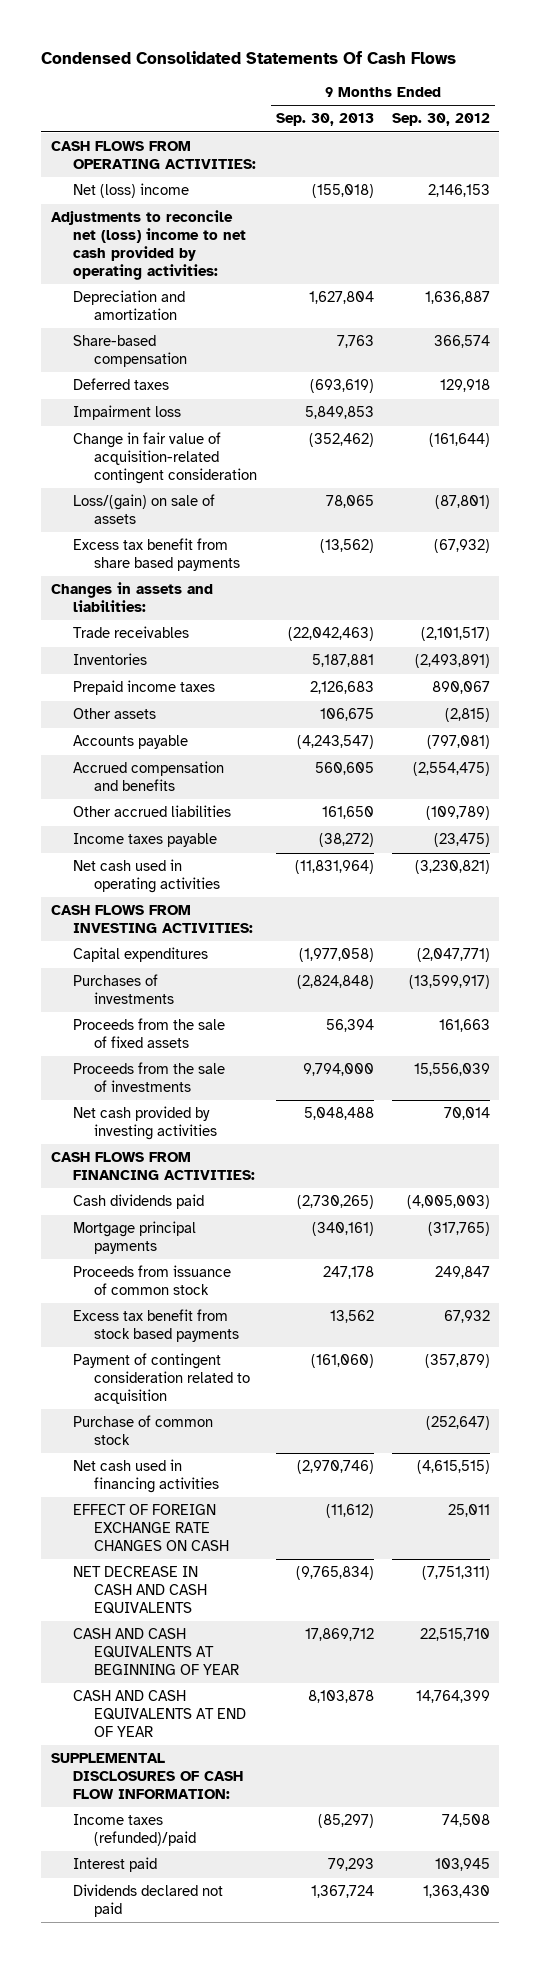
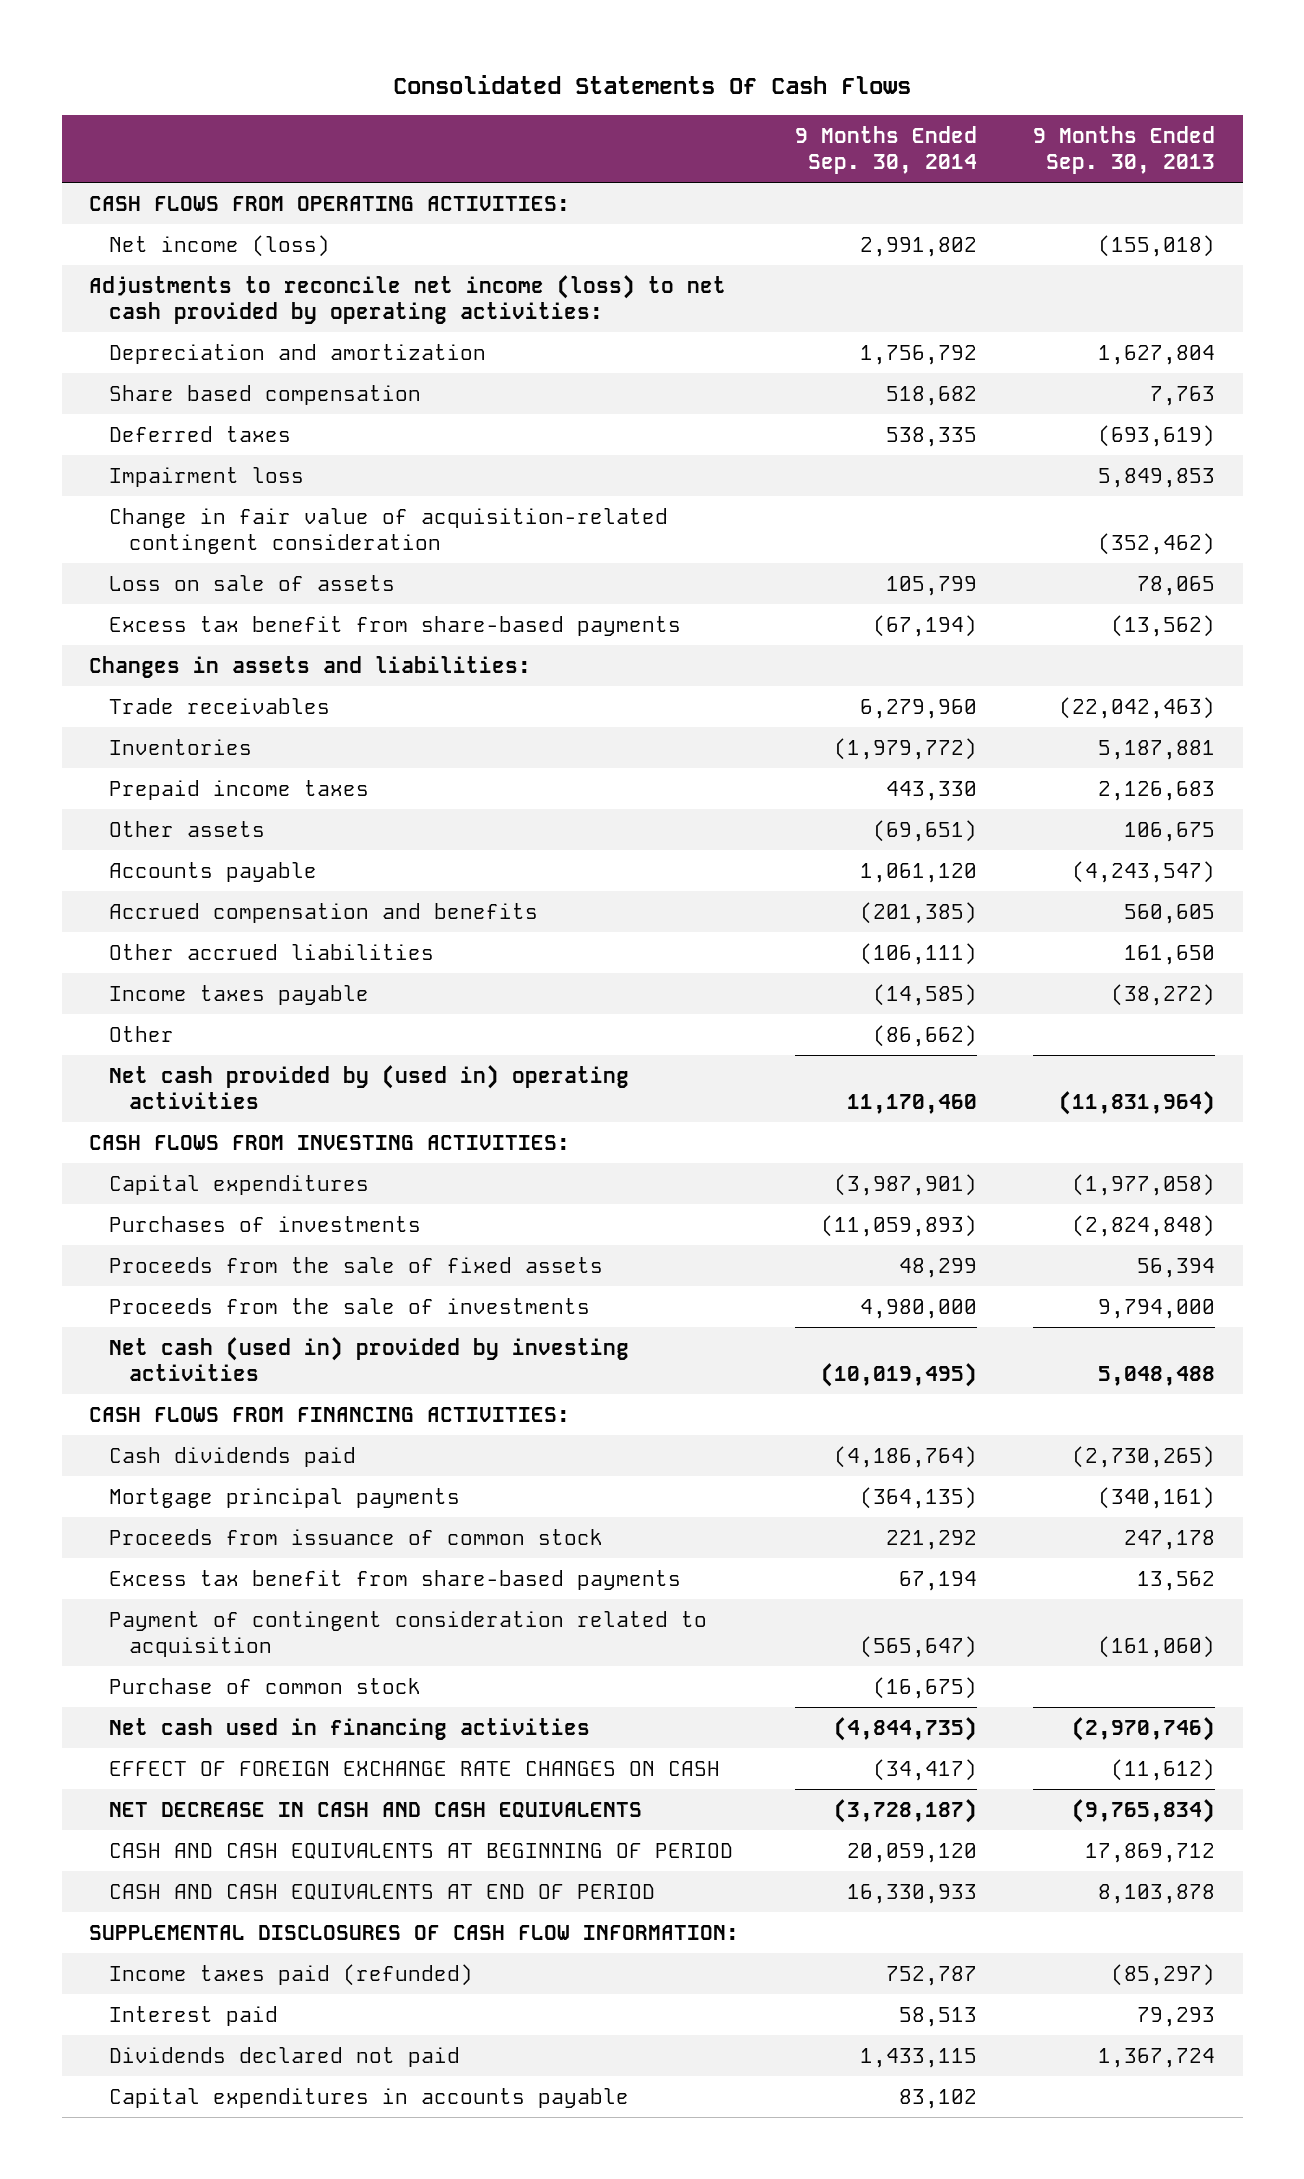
- Condensed Consolidated Statements Of Cash Flows
+ Consolidated Statements Of Cash Flows
- | 9 Months Ended Sep. 30, 2013 | 9 Months Ended Sep. 30, 2012
+ | 9 Months Ended Sep. 30, 2014 | 9 Months Ended Sep. 30, 2013
- Net (loss) income | (155,018) | 2,146,153
- Adjustments to reconcile net (loss) income to net cash provided by operating activities:
+ Net income (loss) | 2,991,802 | (155,018)
+ Adjustments to reconcile net income (loss) to net cash provided by operating activities:
- Share-based compensation | 7,763 | 366,574
+ Share based compensation | 518,682 | 7,763
- Loss/(gain) on sale of assets | 78,065 | (87,801)
- Excess tax benefit from share based payments | (13,562) | (67,932)
+ Loss on sale of assets | 105,799 | 78,065
+ Excess tax benefit from share-based payments | (67,194) | (13,562)
- Net cash used in operating activities | (11,831,964) | (3,230,821)
+ Other | (86,662) |
+ Net cash provided by (used in) operating activities | 11,170,460 | (11,831,964)
- Net cash provided by investing activities | 5,048,488 | 70,014
+ Net cash (used in) provided by investing activities | (10,019,495) | 5,048,488
- Excess tax benefit from stock based payments | 13,562 | 67,932
+ Excess tax benefit from share-based payments | 67,194 | 13,562
- CASH AND CASH EQUIVALENTS AT BEGINNING OF YEAR | 17,869,712 | 22,515,710
- CASH AND CASH EQUIVALENTS AT END OF YEAR | 8,103,878 | 14,764,399
+ CASH AND CASH EQUIVALENTS AT BEGINNING OF PERIOD | 20,059,120 | 17,869,712
+ CASH AND CASH EQUIVALENTS AT END OF PERIOD | 16,330,933 | 8,103,878
- Income taxes (refunded)/paid | (85,297) | 74,508
+ Income taxes paid (refunded) | 752,787 | (85,297)
+ Capital expenditures in accounts payable | 83,102 |

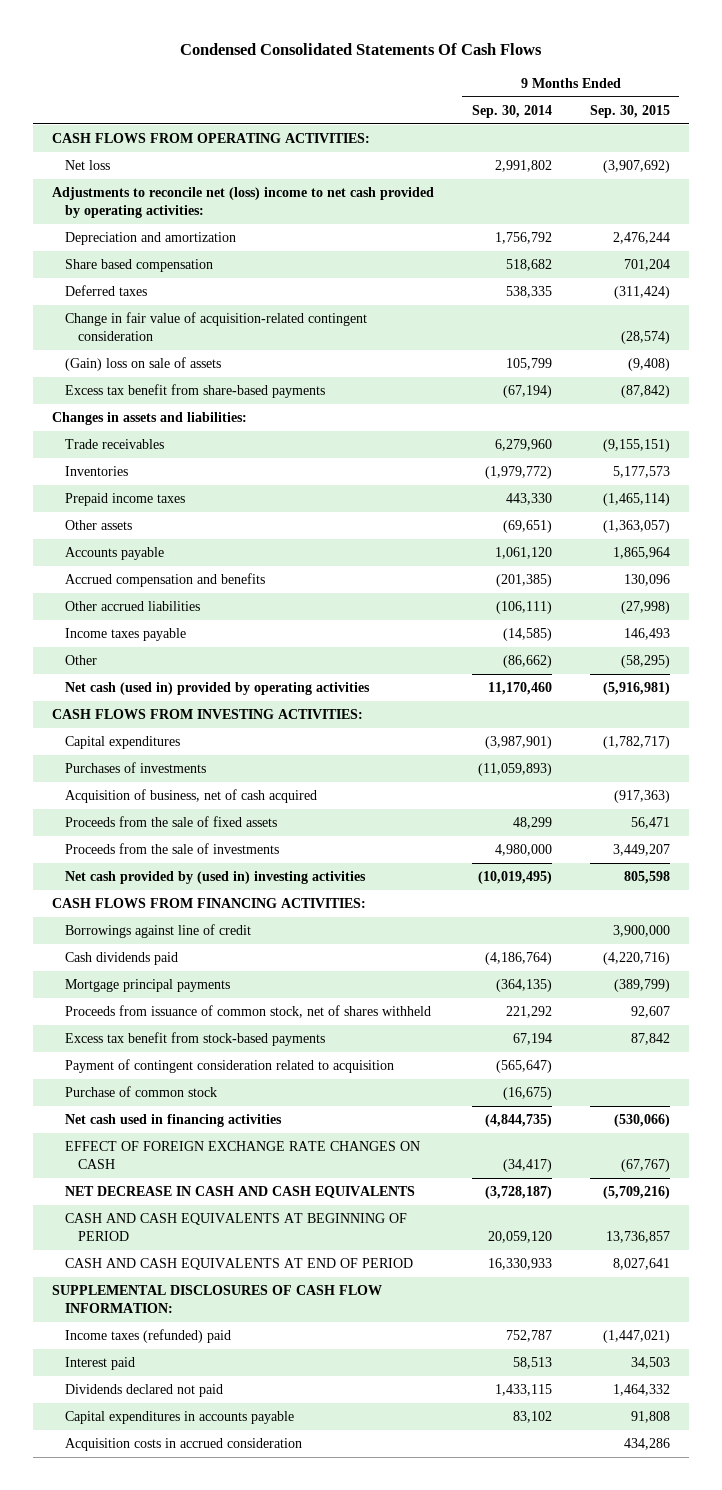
- Consolidated Statements Of Cash Flows
+ Condensed Consolidated Statements Of Cash Flows
- | 9 Months Ended Sep. 30, 2014 | 9 Months Ended Sep. 30, 2013
+ | 9 Months Ended Sep. 30, 2014 | 9 Months Ended Sep. 30, 2015
- Net income (loss) | 2,991,802 | (155,018)
- Adjustments to reconcile net income (loss) to net cash provided by operating activities:
+ Net loss | 2,991,802 | (3,907,692)
+ Adjustments to reconcile net (loss) income to net cash provided by operating activities:
- Impairment loss | | 5,849,853
- Loss on sale of assets | 105,799 | 78,065
+ (Gain) loss on sale of assets | 105,799 | (9,408)
- Net cash provided by (used in) operating activities | 11,170,460 | (11,831,964)
+ Net cash (used in) provided by operating activities | 11,170,460 | (5,916,981)
+ Acquisition of business, net of cash acquired | | (917,363)
- Net cash (used in) provided by investing activities | (10,019,495) | 5,048,488
+ Net cash provided by (used in) investing activities | (10,019,495) | 805,598
+ Borrowings against line of credit | | 3,900,000
- Proceeds from issuance of common stock | 221,292 | 247,178
- Excess tax benefit from share-based payments | 67,194 | 13,562
+ Proceeds from issuance of common stock, net of shares withheld | 221,292 | 92,607
+ Excess tax benefit from stock-based payments | 67,194 | 87,842
- Income taxes paid (refunded) | 752,787 | (85,297)
+ Income taxes (refunded) paid | 752,787 | (1,447,021)
+ Acquisition costs in accrued consideration | | 434,286

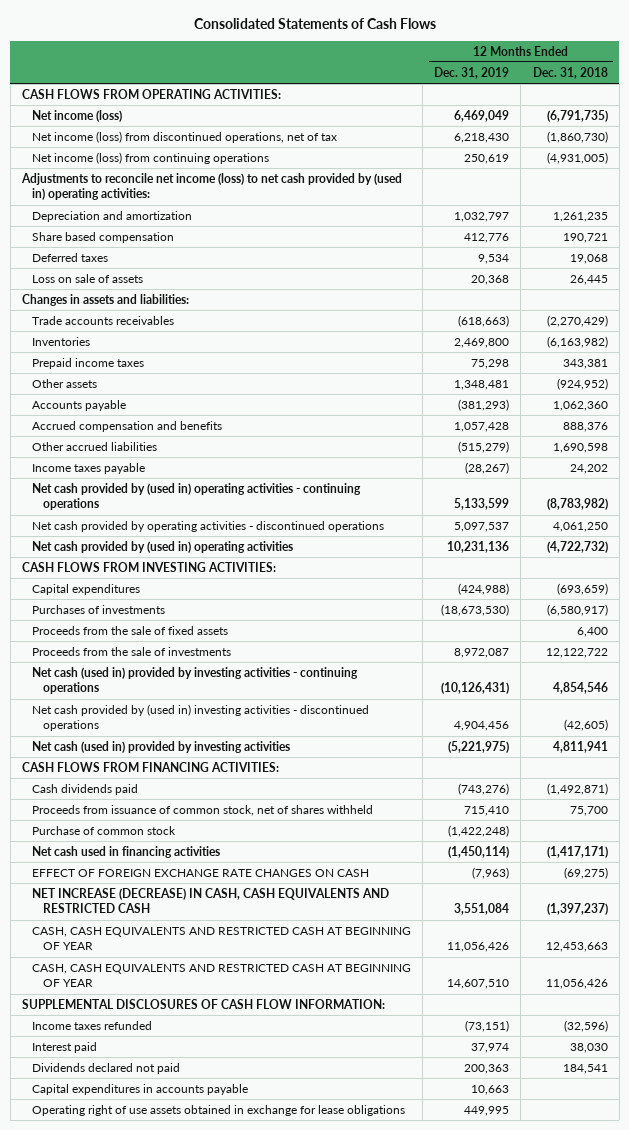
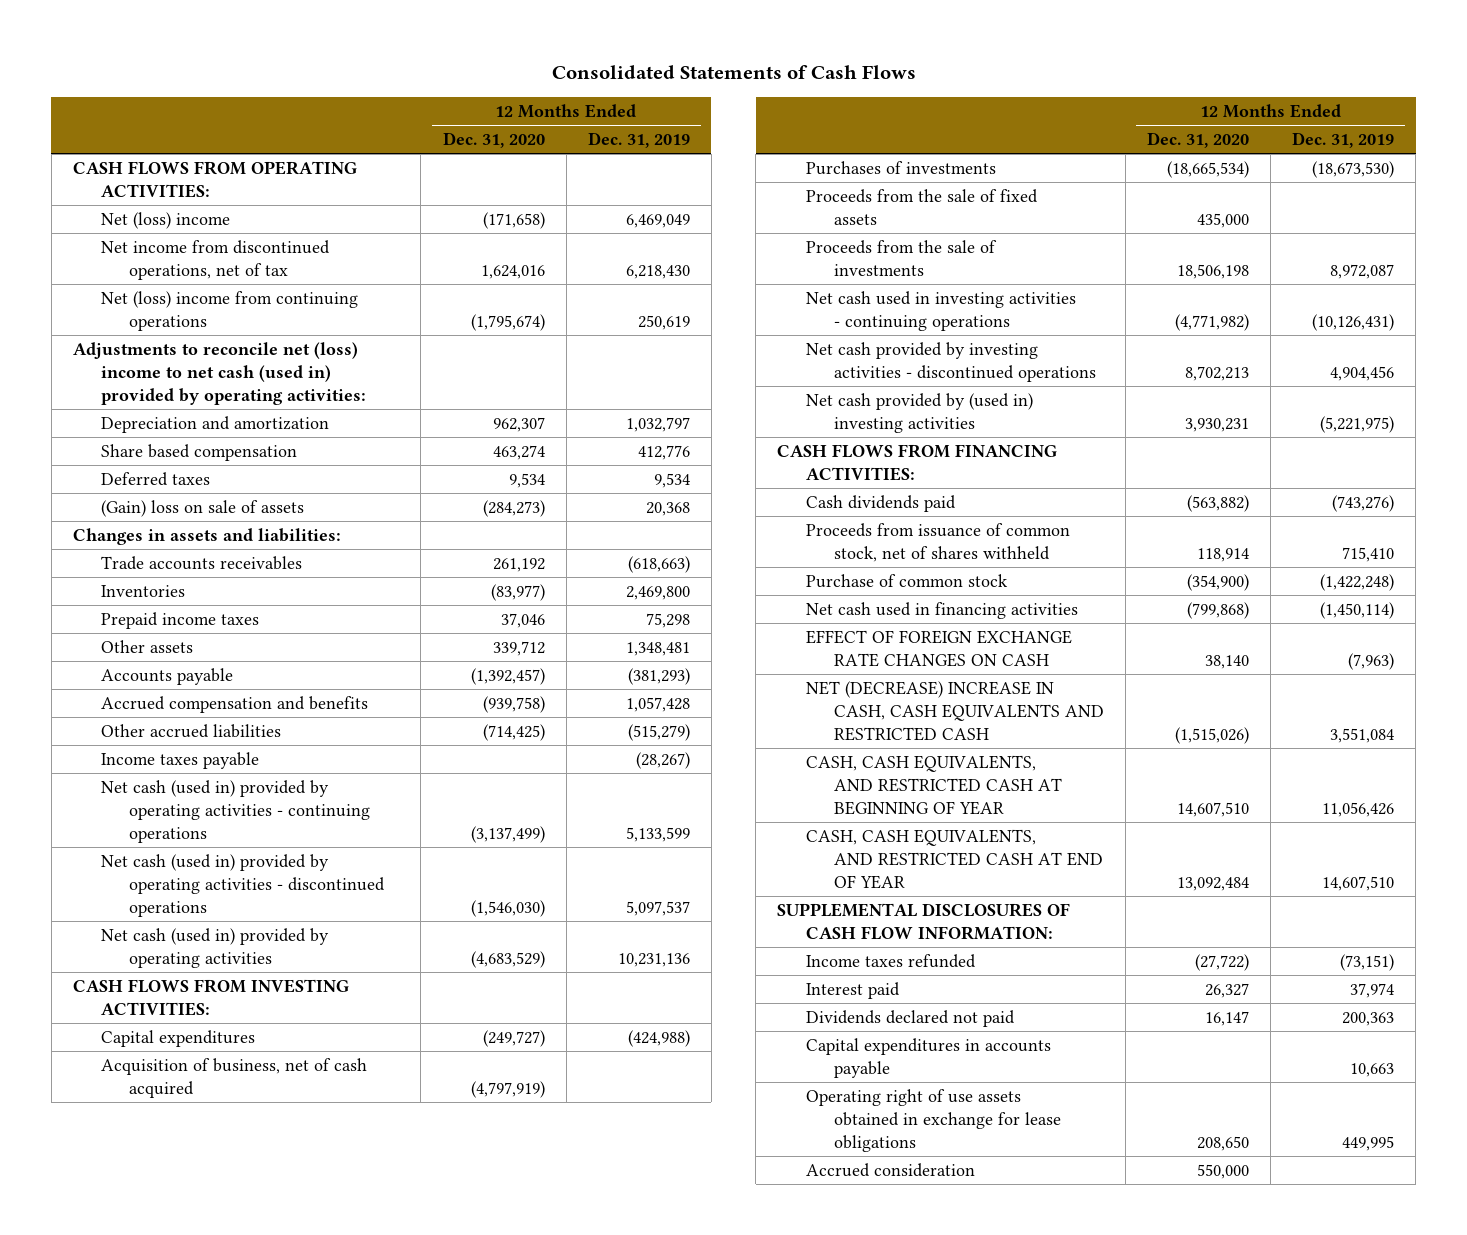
- | 12 Months Ended Dec. 31, 2019 | 12 Months Ended Dec. 31, 2018
+ | 12 Months Ended Dec. 31, 2020 | 12 Months Ended Dec. 31, 2019
- Net income (loss) | 6,469,049 | (6,791,735)
- Net income (loss) from discontinued operations, net of tax | 6,218,430 | (1,860,730)
- Net income (loss) from continuing operations | 250,619 | (4,931,005)
- Adjustments to reconcile net income (loss) to net cash provided by (used in) operating activities:
+ Net (loss) income | (171,658) | 6,469,049
+ Net income from discontinued operations, net of tax | 1,624,016 | 6,218,430
+ Net (loss) income from continuing operations | (1,795,674) | 250,619
+ Adjustments to reconcile net (loss) income to net cash (used in) provided by operating activities:
- Loss on sale of assets | 20,368 | 26,445
+ (Gain) loss on sale of assets | (284,273) | 20,368
- Net cash provided by (used in) operating activities - continuing operations | 5,133,599 | (8,783,982)
- Net cash provided by operating activities - discontinued operations | 5,097,537 | 4,061,250
- Net cash provided by (used in) operating activities | 10,231,136 | (4,722,732)
+ Net cash (used in) provided by operating activities - continuing operations | (3,137,499) | 5,133,599
+ Net cash (used in) provided by operating activities - discontinued operations | (1,546,030) | 5,097,537
+ Net cash (used in) provided by operating activities | (4,683,529) | 10,231,136
+ Acquisition of business, net of cash acquired | (4,797,919) |
- Net cash (used in) provided by investing activities - continuing operations | (10,126,431) | 4,854,546
- Net cash provided by (used in) investing activities - discontinued operations | 4,904,456 | (42,605)
- Net cash (used in) provided by investing activities | (5,221,975) | 4,811,941
+ Net cash used in investing activities - continuing operations | (4,771,982) | (10,126,431)
+ Net cash provided by investing activities - discontinued operations | 8,702,213 | 4,904,456
+ Net cash provided by (used in) investing activities | 3,930,231 | (5,221,975)
- NET INCREASE (DECREASE) IN CASH, CASH EQUIVALENTS AND RESTRICTED CASH | 3,551,084 | (1,397,237)
- CASH, CASH EQUIVALENTS AND RESTRICTED CASH AT BEGINNING OF YEAR | 11,056,426 | 12,453,663
- CASH, CASH EQUIVALENTS AND RESTRICTED CASH AT BEGINNING OF YEAR | 14,607,510 | 11,056,426
+ NET (DECREASE) INCREASE IN CASH, CASH EQUIVALENTS AND RESTRICTED CASH | (1,515,026) | 3,551,084
+ CASH, CASH EQUIVALENTS, AND RESTRICTED CASH AT BEGINNING OF YEAR | 14,607,510 | 11,056,426
+ CASH, CASH EQUIVALENTS, AND RESTRICTED CASH AT END OF YEAR | 13,092,484 | 14,607,510
+ Accrued consideration | 550,000 |

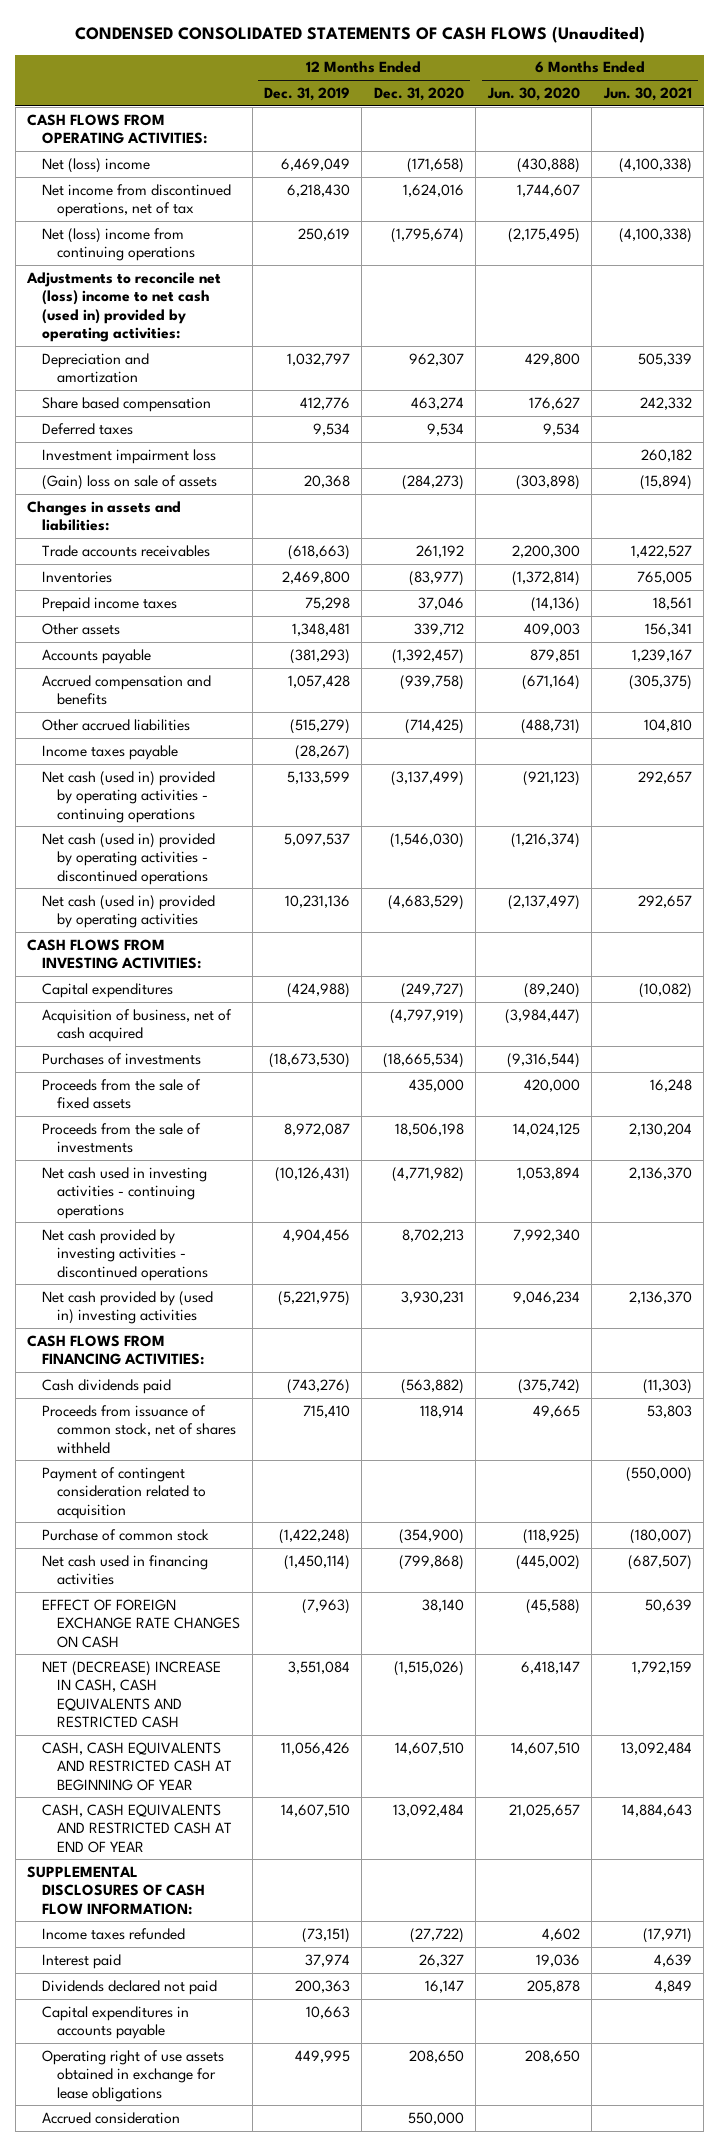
- Consolidated Statements of Cash Flows
+ CONDENSED CONSOLIDATED STATEMENTS OF CASH FLOWS (Unaudited)
- | 12 Months Ended Dec. 31, 2020 | 12 Months Ended Dec. 31, 2019
+ | 12 Months Ended Dec. 31, 2019 | 12 Months Ended Dec. 31, 2020 | 6 Months Ended Jun. 30, 2020 | 6 Months Ended Jun. 30, 2021
+ Investment impairment loss | | | | 260,182
+ Payment of contingent consideration related to acquisition | | | | (550,000)
- CASH, CASH EQUIVALENTS, AND RESTRICTED CASH AT BEGINNING OF YEAR | 14,607,510 | 11,056,426
- CASH, CASH EQUIVALENTS, AND RESTRICTED CASH AT END OF YEAR | 13,092,484 | 14,607,510
+ CASH, CASH EQUIVALENTS AND RESTRICTED CASH AT BEGINNING OF YEAR | 11,056,426 | 14,607,510 | 14,607,510 | 13,092,484
+ CASH, CASH EQUIVALENTS AND RESTRICTED CASH AT END OF YEAR | 14,607,510 | 13,092,484 | 21,025,657 | 14,884,643

